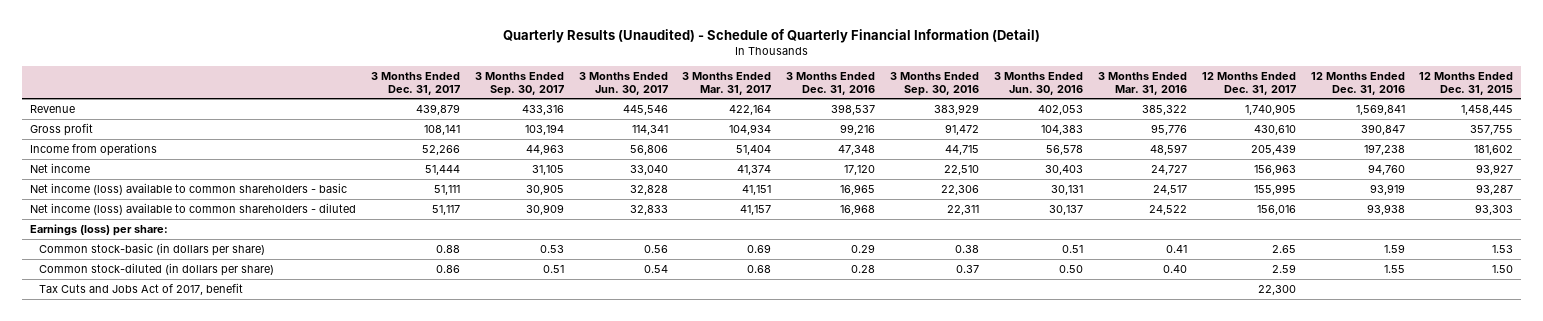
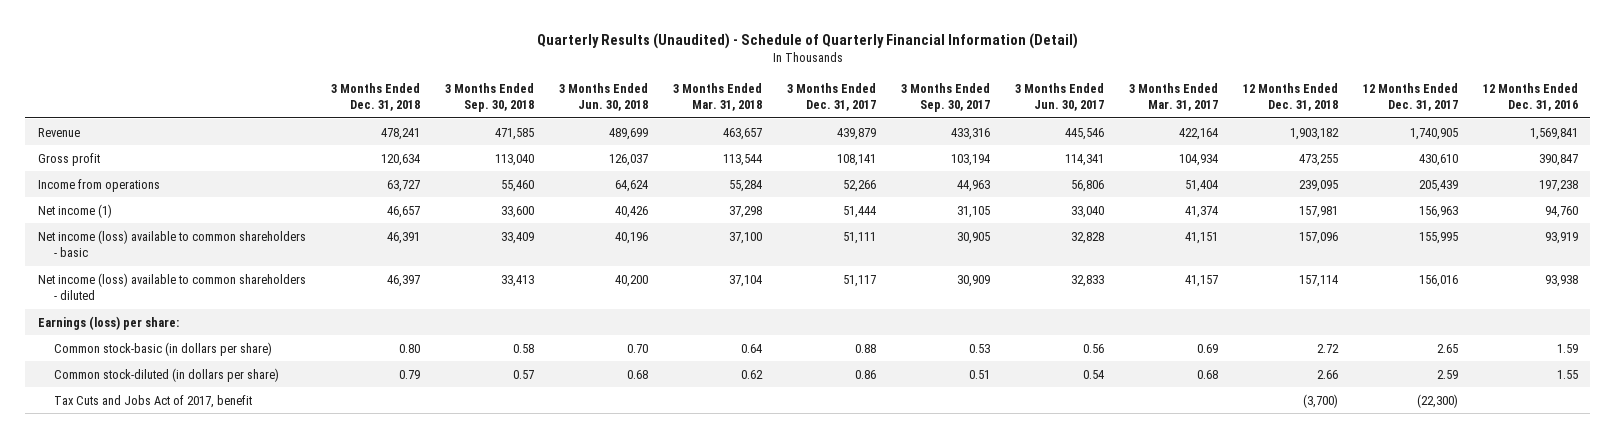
- | 3 Months Ended Dec. 31, 2017 | 3 Months Ended Sep. 30, 2017 | 3 Months Ended Jun. 30, 2017 | 3 Months Ended Mar. 31, 2017 | 3 Months Ended Dec. 31, 2016 | 3 Months Ended Sep. 30, 2016 | 3 Months Ended Jun. 30, 2016 | 3 Months Ended Mar. 31, 2016 | 12 Months Ended Dec. 31, 2017 | 12 Months Ended Dec. 31, 2016 | 12 Months Ended Dec. 31, 2015
+ | 3 Months Ended Dec. 31, 2018 | 3 Months Ended Sep. 30, 2018 | 3 Months Ended Jun. 30, 2018 | 3 Months Ended Mar. 31, 2018 | 3 Months Ended Dec. 31, 2017 | 3 Months Ended Sep. 30, 2017 | 3 Months Ended Jun. 30, 2017 | 3 Months Ended Mar. 31, 2017 | 12 Months Ended Dec. 31, 2018 | 12 Months Ended Dec. 31, 2017 | 12 Months Ended Dec. 31, 2016
- Net income | 51,444 | 31,105 | 33,040 | 41,374 | 17,120 | 22,510 | 30,403 | 24,727 | 156,963 | 94,760 | 93,927
+ Net income (1) | 46,657 | 33,600 | 40,426 | 37,298 | 51,444 | 31,105 | 33,040 | 41,374 | 157,981 | 156,963 | 94,760
- Tax Cuts and Jobs Act of 2017, benefit | | | | | | | | | 22,300 | |
+ Tax Cuts and Jobs Act of 2017, benefit | | | | | | | | | (3,700) | (22,300) |

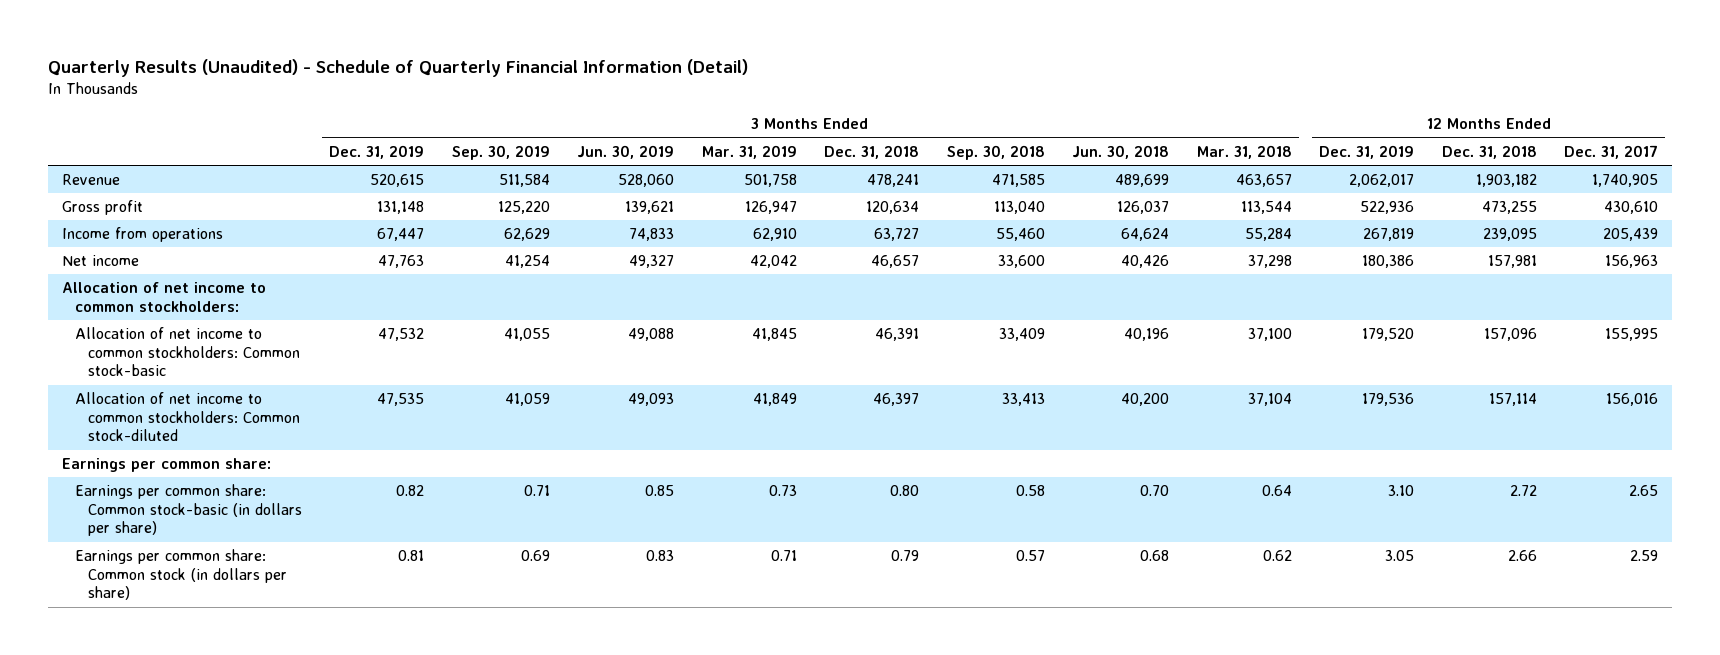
- | 3 Months Ended Dec. 31, 2018 | 3 Months Ended Sep. 30, 2018 | 3 Months Ended Jun. 30, 2018 | 3 Months Ended Mar. 31, 2018 | 3 Months Ended Dec. 31, 2017 | 3 Months Ended Sep. 30, 2017 | 3 Months Ended Jun. 30, 2017 | 3 Months Ended Mar. 31, 2017 | 12 Months Ended Dec. 31, 2018 | 12 Months Ended Dec. 31, 2017 | 12 Months Ended Dec. 31, 2016
+ | 3 Months Ended Dec. 31, 2019 | 3 Months Ended Sep. 30, 2019 | 3 Months Ended Jun. 30, 2019 | 3 Months Ended Mar. 31, 2019 | 3 Months Ended Dec. 31, 2018 | 3 Months Ended Sep. 30, 2018 | 3 Months Ended Jun. 30, 2018 | 3 Months Ended Mar. 31, 2018 | 12 Months Ended Dec. 31, 2019 | 12 Months Ended Dec. 31, 2018 | 12 Months Ended Dec. 31, 2017
- Net income (1) | 46,657 | 33,600 | 40,426 | 37,298 | 51,444 | 31,105 | 33,040 | 41,374 | 157,981 | 156,963 | 94,760
- Net income (loss) available to common shareholders - basic | 46,391 | 33,409 | 40,196 | 37,100 | 51,111 | 30,905 | 32,828 | 41,151 | 157,096 | 155,995 | 93,919
- Net income (loss) available to common shareholders - diluted | 46,397 | 33,413 | 40,200 | 37,104 | 51,117 | 30,909 | 32,833 | 41,157 | 157,114 | 156,016 | 93,938
- Earnings (loss) per share:
- Common stock-basic (in dollars per share) | 0.80 | 0.58 | 0.70 | 0.64 | 0.88 | 0.53 | 0.56 | 0.69 | 2.72 | 2.65 | 1.59
- Common stock-diluted (in dollars per share) | 0.79 | 0.57 | 0.68 | 0.62 | 0.86 | 0.51 | 0.54 | 0.68 | 2.66 | 2.59 | 1.55
- Tax Cuts and Jobs Act of 2017, benefit | | | | | | | | | (3,700) | (22,300) |
+ Net income | 47,763 | 41,254 | 49,327 | 42,042 | 46,657 | 33,600 | 40,426 | 37,298 | 180,386 | 157,981 | 156,963
+ Allocation of net income to common stockholders:
+ Allocation of net income to common stockholders: Common stock-basic | 47,532 | 41,055 | 49,088 | 41,845 | 46,391 | 33,409 | 40,196 | 37,100 | 179,520 | 157,096 | 155,995
+ Allocation of net income to common stockholders: Common stock-diluted | 47,535 | 41,059 | 49,093 | 41,849 | 46,397 | 33,413 | 40,200 | 37,104 | 179,536 | 157,114 | 156,016
+ Earnings per common share:
+ Earnings per common share: Common stock-basic (in dollars per share) | 0.82 | 0.71 | 0.85 | 0.73 | 0.80 | 0.58 | 0.70 | 0.64 | 3.10 | 2.72 | 2.65
+ Earnings per common share: Common stock (in dollars per share) | 0.81 | 0.69 | 0.83 | 0.71 | 0.79 | 0.57 | 0.68 | 0.62 | 3.05 | 2.66 | 2.59

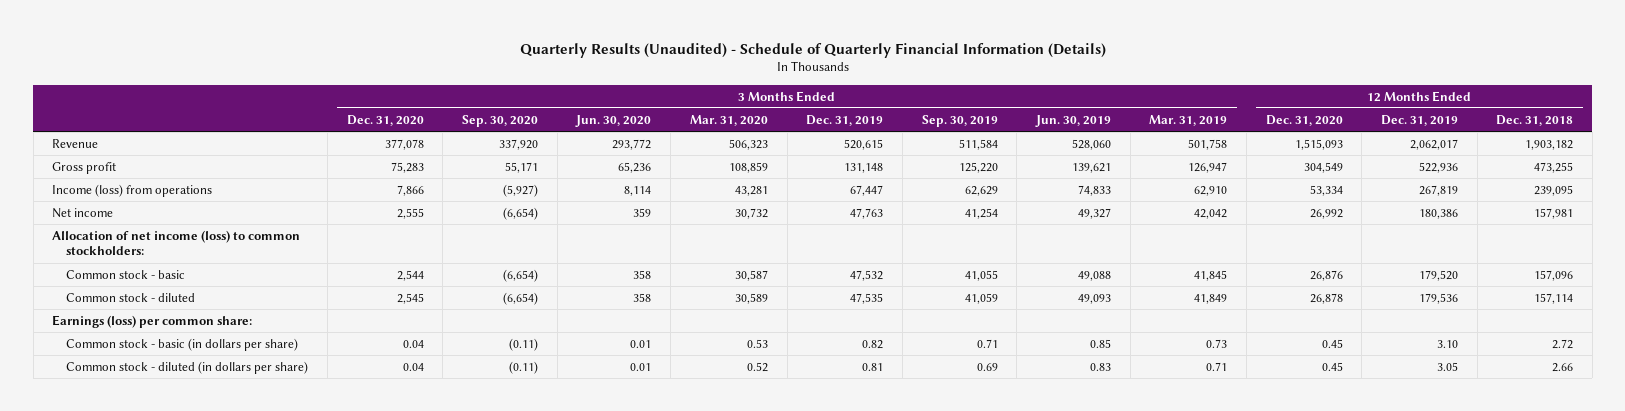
- Quarterly Results (Unaudited) - Schedule of Quarterly Financial Information (Detail)
+ Quarterly Results (Unaudited) - Schedule of Quarterly Financial Information (Details)
- | 3 Months Ended Dec. 31, 2019 | 3 Months Ended Sep. 30, 2019 | 3 Months Ended Jun. 30, 2019 | 3 Months Ended Mar. 31, 2019 | 3 Months Ended Dec. 31, 2018 | 3 Months Ended Sep. 30, 2018 | 3 Months Ended Jun. 30, 2018 | 3 Months Ended Mar. 31, 2018 | 12 Months Ended Dec. 31, 2019 | 12 Months Ended Dec. 31, 2018 | 12 Months Ended Dec. 31, 2017
+ | 3 Months Ended Dec. 31, 2020 | 3 Months Ended Sep. 30, 2020 | 3 Months Ended Jun. 30, 2020 | 3 Months Ended Mar. 31, 2020 | 3 Months Ended Dec. 31, 2019 | 3 Months Ended Sep. 30, 2019 | 3 Months Ended Jun. 30, 2019 | 3 Months Ended Mar. 31, 2019 | 12 Months Ended Dec. 31, 2020 | 12 Months Ended Dec. 31, 2019 | 12 Months Ended Dec. 31, 2018
- Income from operations | 67,447 | 62,629 | 74,833 | 62,910 | 63,727 | 55,460 | 64,624 | 55,284 | 267,819 | 239,095 | 205,439
+ Income (loss) from operations | 7,866 | (5,927) | 8,114 | 43,281 | 67,447 | 62,629 | 74,833 | 62,910 | 53,334 | 267,819 | 239,095
- Allocation of net income to common stockholders:
- Allocation of net income to common stockholders: Common stock-basic | 47,532 | 41,055 | 49,088 | 41,845 | 46,391 | 33,409 | 40,196 | 37,100 | 179,520 | 157,096 | 155,995
- Allocation of net income to common stockholders: Common stock-diluted | 47,535 | 41,059 | 49,093 | 41,849 | 46,397 | 33,413 | 40,200 | 37,104 | 179,536 | 157,114 | 156,016
- Earnings per common share:
- Earnings per common share: Common stock-basic (in dollars per share) | 0.82 | 0.71 | 0.85 | 0.73 | 0.80 | 0.58 | 0.70 | 0.64 | 3.10 | 2.72 | 2.65
- Earnings per common share: Common stock (in dollars per share) | 0.81 | 0.69 | 0.83 | 0.71 | 0.79 | 0.57 | 0.68 | 0.62 | 3.05 | 2.66 | 2.59
+ Allocation of net income (loss) to common stockholders:
+ Common stock - basic | 2,544 | (6,654) | 358 | 30,587 | 47,532 | 41,055 | 49,088 | 41,845 | 26,876 | 179,520 | 157,096
+ Common stock - diluted | 2,545 | (6,654) | 358 | 30,589 | 47,535 | 41,059 | 49,093 | 41,849 | 26,878 | 179,536 | 157,114
+ Earnings (loss) per common share:
+ Common stock - basic (in dollars per share) | 0.04 | (0.11) | 0.01 | 0.53 | 0.82 | 0.71 | 0.85 | 0.73 | 0.45 | 3.10 | 2.72
+ Common stock - diluted (in dollars per share) | 0.04 | (0.11) | 0.01 | 0.52 | 0.81 | 0.69 | 0.83 | 0.71 | 0.45 | 3.05 | 2.66

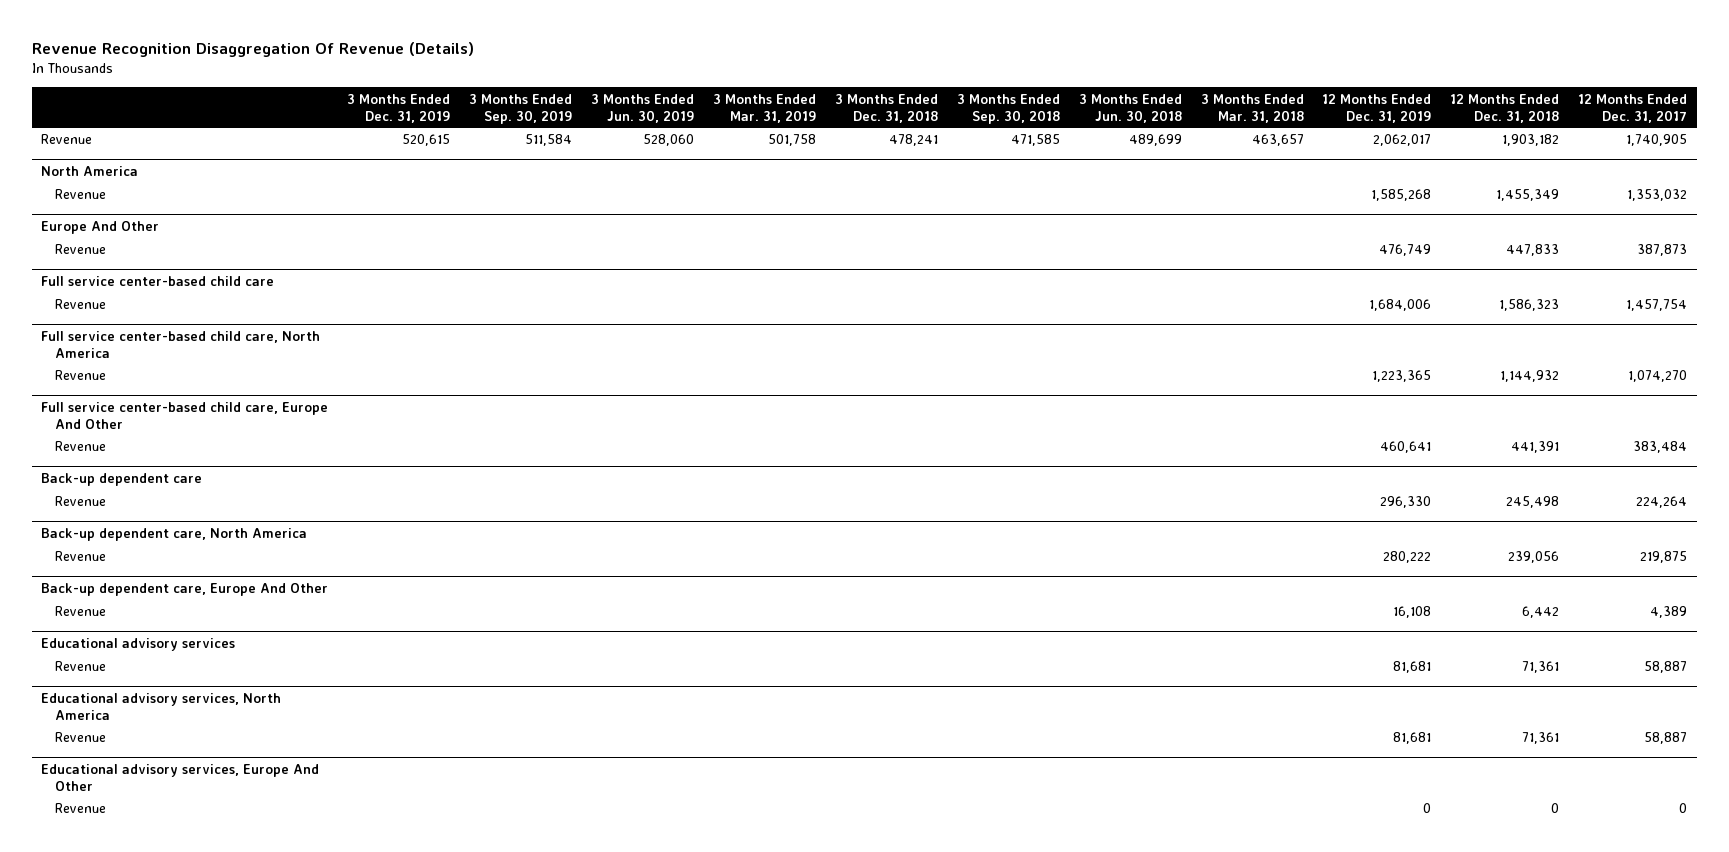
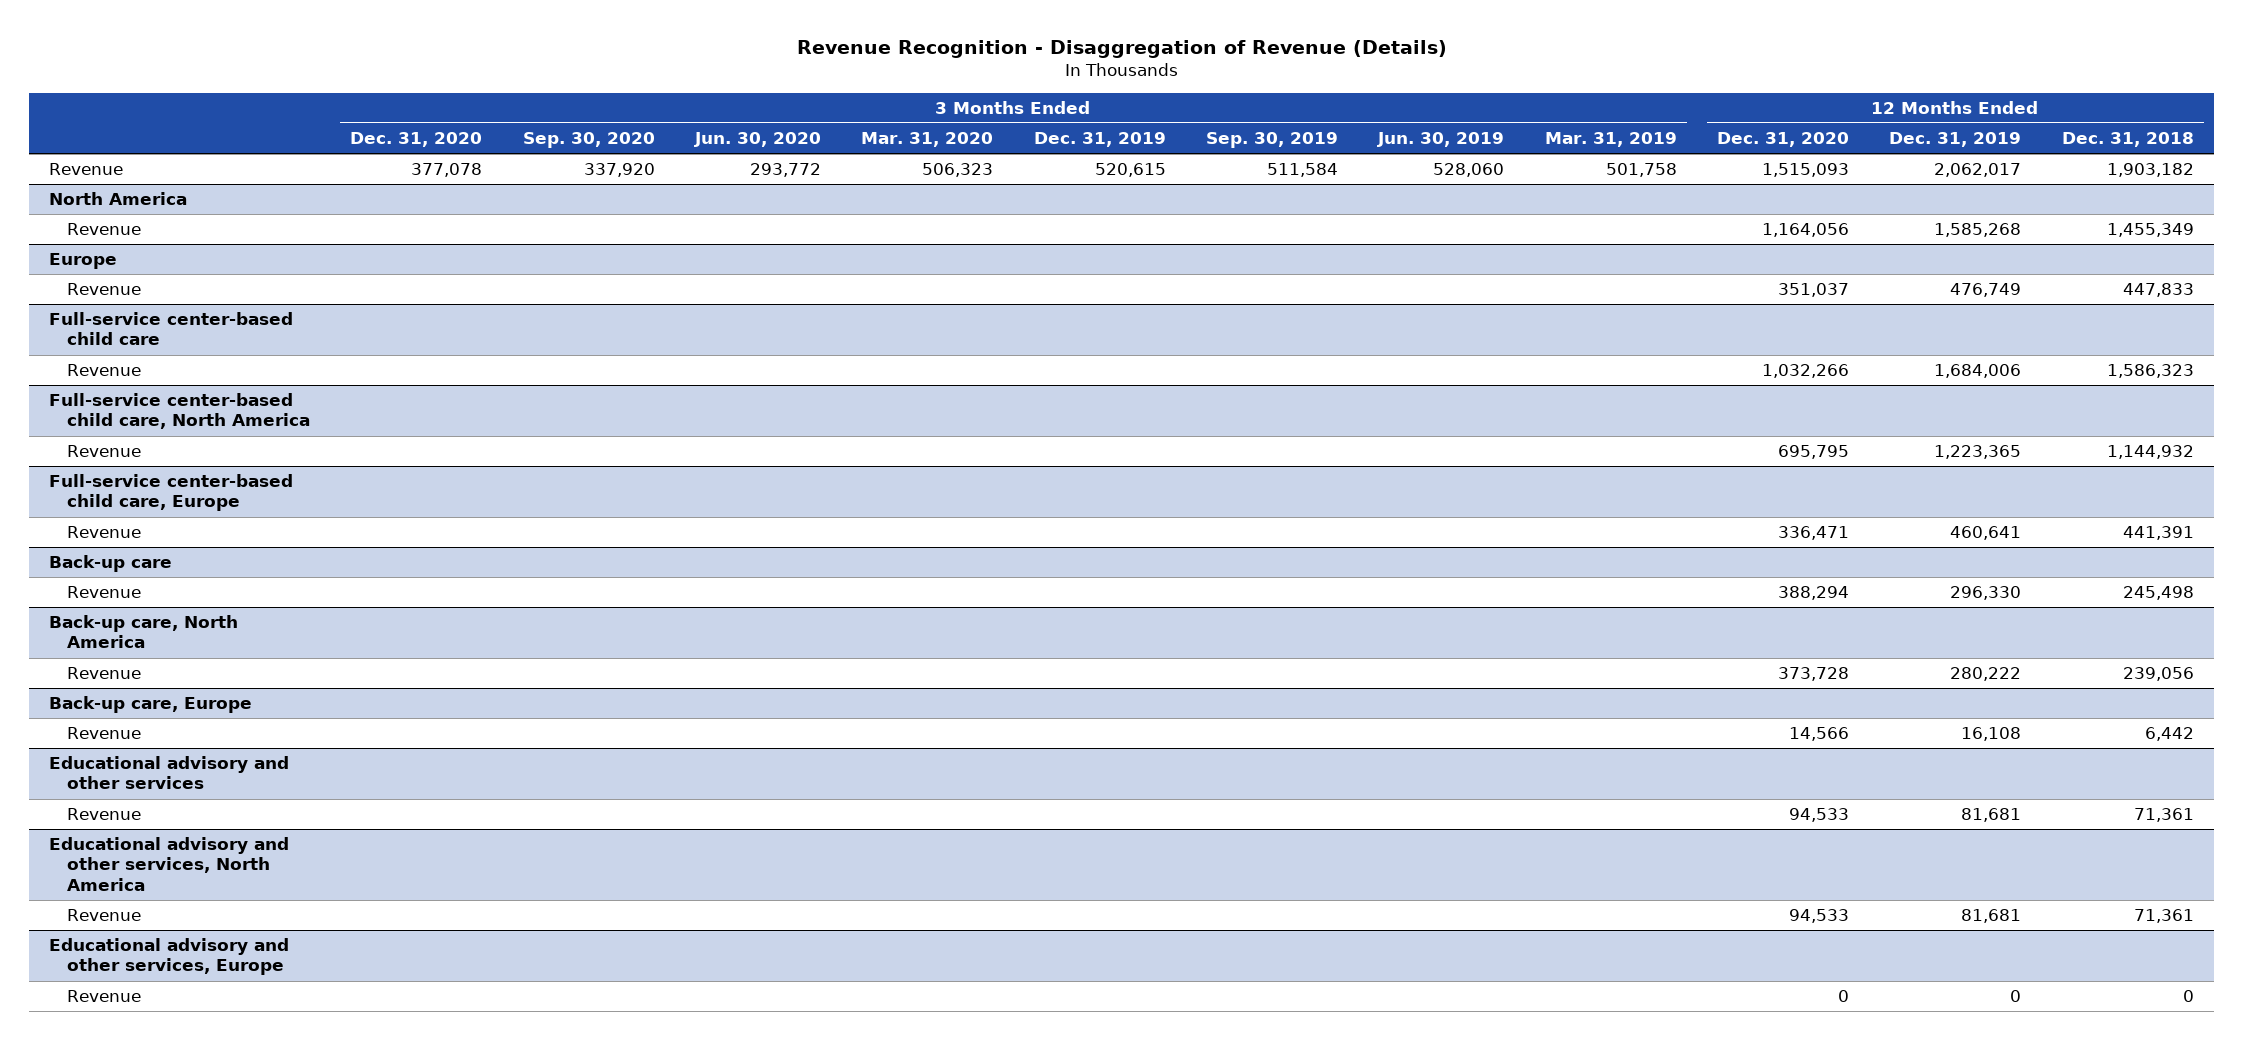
- Revenue Recognition Disaggregation Of Revenue (Details)
+ Revenue Recognition - Disaggregation of Revenue (Details)
- | 3 Months Ended Dec. 31, 2019 | 3 Months Ended Sep. 30, 2019 | 3 Months Ended Jun. 30, 2019 | 3 Months Ended Mar. 31, 2019 | 3 Months Ended Dec. 31, 2018 | 3 Months Ended Sep. 30, 2018 | 3 Months Ended Jun. 30, 2018 | 3 Months Ended Mar. 31, 2018 | 12 Months Ended Dec. 31, 2019 | 12 Months Ended Dec. 31, 2018 | 12 Months Ended Dec. 31, 2017
+ | 3 Months Ended Dec. 31, 2020 | 3 Months Ended Sep. 30, 2020 | 3 Months Ended Jun. 30, 2020 | 3 Months Ended Mar. 31, 2020 | 3 Months Ended Dec. 31, 2019 | 3 Months Ended Sep. 30, 2019 | 3 Months Ended Jun. 30, 2019 | 3 Months Ended Mar. 31, 2019 | 12 Months Ended Dec. 31, 2020 | 12 Months Ended Dec. 31, 2019 | 12 Months Ended Dec. 31, 2018
- Europe And Other
+ Europe
- Full service center-based child care
+ Full-service center-based child care
- Full service center-based child care, North America
+ Full-service center-based child care, North America
- Full service center-based child care, Europe And Other
+ Full-service center-based child care, Europe
- Back-up dependent care
+ Back-up care
- Back-up dependent care, North America
+ Back-up care, North America
- Back-up dependent care, Europe And Other
+ Back-up care, Europe
- Educational advisory services
+ Educational advisory and other services
- Educational advisory services, North America
+ Educational advisory and other services, North America
- Educational advisory services, Europe And Other
+ Educational advisory and other services, Europe

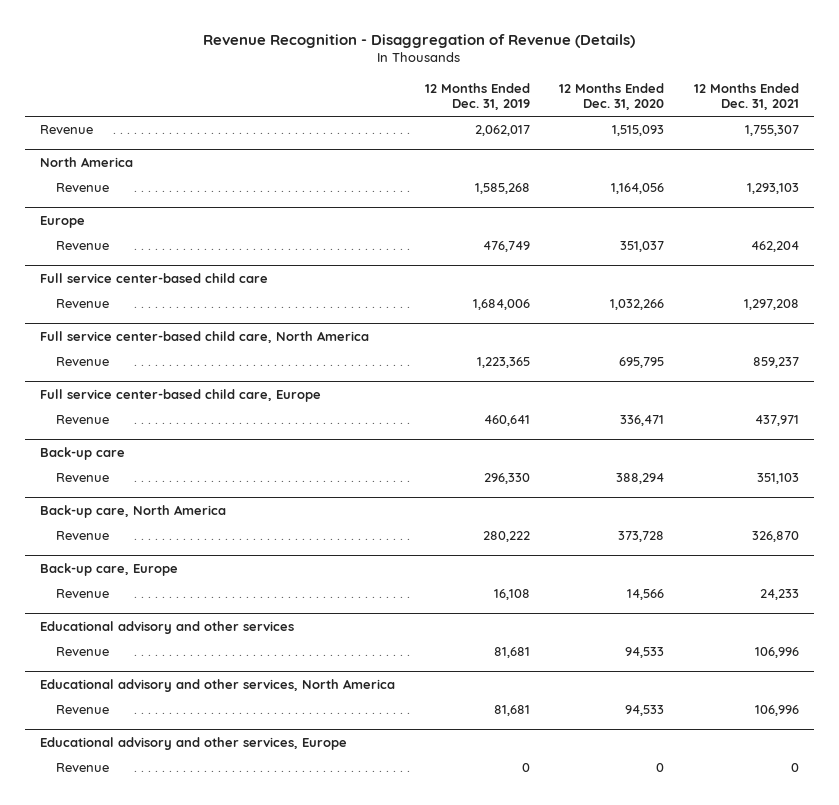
- | 3 Months Ended Dec. 31, 2020 | 3 Months Ended Sep. 30, 2020 | 3 Months Ended Jun. 30, 2020 | 3 Months Ended Mar. 31, 2020 | 3 Months Ended Dec. 31, 2019 | 3 Months Ended Sep. 30, 2019 | 3 Months Ended Jun. 30, 2019 | 3 Months Ended Mar. 31, 2019 | 12 Months Ended Dec. 31, 2020 | 12 Months Ended Dec. 31, 2019 | 12 Months Ended Dec. 31, 2018
+ | 12 Months Ended Dec. 31, 2019 | 12 Months Ended Dec. 31, 2020 | 12 Months Ended Dec. 31, 2021
- Full-service center-based child care
+ Full service center-based child care
- Full-service center-based child care, North America
+ Full service center-based child care, North America
- Full-service center-based child care, Europe
+ Full service center-based child care, Europe

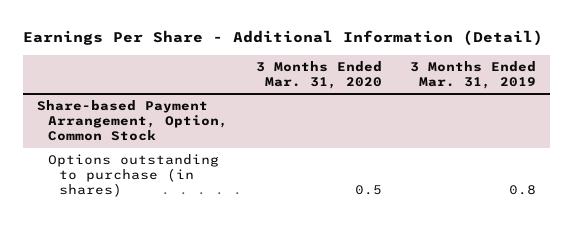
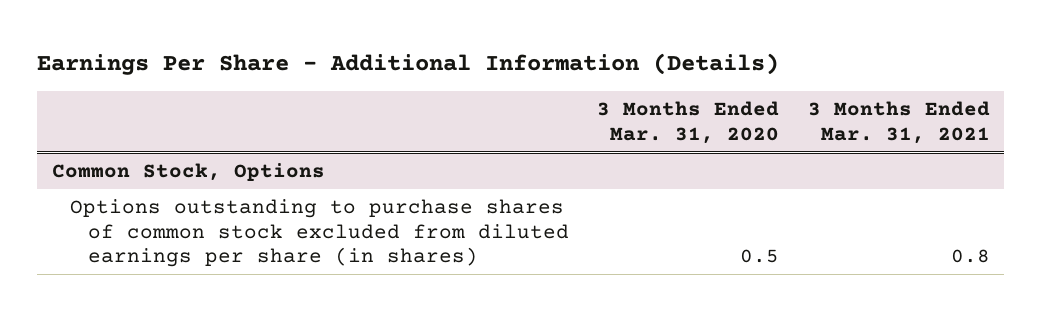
- Earnings Per Share - Additional Information (Detail)
+ Earnings Per Share - Additional Information (Details)
- | 3 Months Ended Mar. 31, 2020 | 3 Months Ended Mar. 31, 2019
+ | 3 Months Ended Mar. 31, 2020 | 3 Months Ended Mar. 31, 2021
- Share-based Payment Arrangement, Option, Common Stock
- Options outstanding to purchase (in shares) | 0.5 | 0.8
+ Common Stock, Options
+ Options outstanding to purchase shares of common stock excluded from diluted earnings per share (in shares) | 0.5 | 0.8

